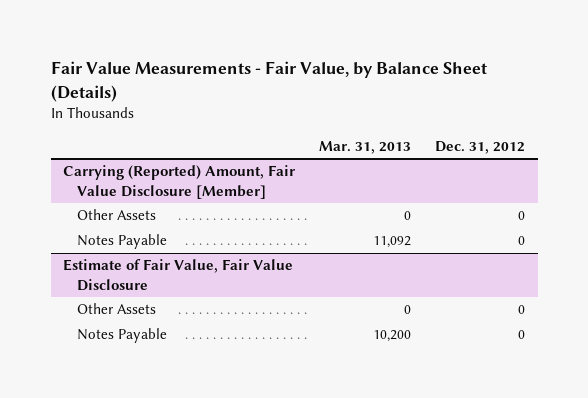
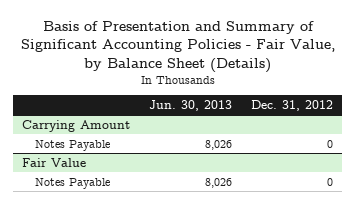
- Fair Value Measurements - Fair Value, by Balance Sheet (Details)
+ Basis of Presentation and Summary of Significant Accounting Policies - Fair Value, by Balance Sheet (Details)
- | Mar. 31, 2013 | Dec. 31, 2012
+ | Jun. 30, 2013 | Dec. 31, 2012
- Carrying (Reported) Amount, Fair Value Disclosure [Member]
- Other Assets | 0 | 0
+ Carrying Amount
- Estimate of Fair Value, Fair Value Disclosure
- Other Assets | 0 | 0
+ Fair Value

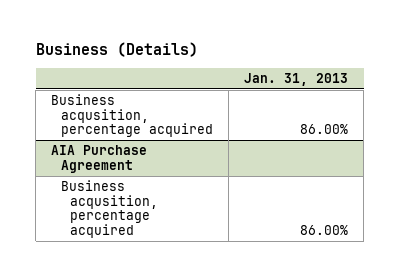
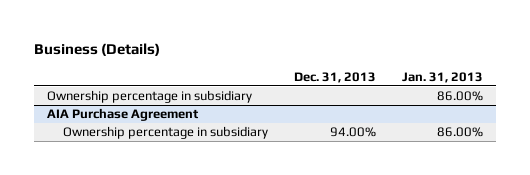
- | Jan. 31, 2013
+ | Dec. 31, 2013 | Jan. 31, 2013
- Business acqusition, percentage acquired | 86.00%
+ Ownership percentage in subsidiary | | 86.00%
@ AIA Purchase Agreement
- Business acqusition, percentage acquired | 86.00%
+ Ownership percentage in subsidiary | 94.00% | 86.00%

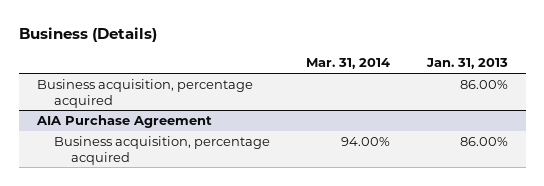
- | Dec. 31, 2013 | Jan. 31, 2013
+ | Mar. 31, 2014 | Jan. 31, 2013
- Ownership percentage in subsidiary | | 86.00%
+ Business acquisition, percentage acquired | | 86.00%
@ AIA Purchase Agreement
- Ownership percentage in subsidiary | 94.00% | 86.00%
+ Business acquisition, percentage acquired | 94.00% | 86.00%

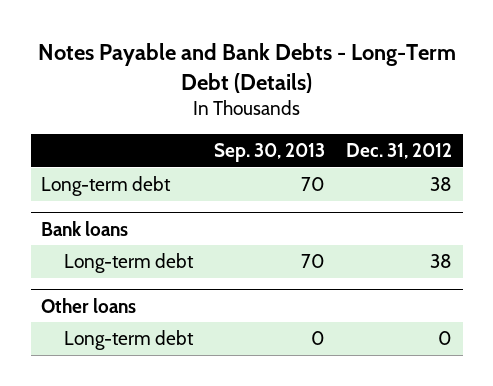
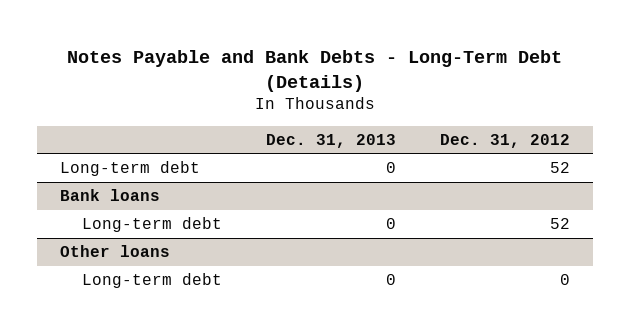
- | Sep. 30, 2013 | Dec. 31, 2012
+ | Dec. 31, 2013 | Dec. 31, 2012
- Long-term debt | 70 | 38
+ Long-term debt | 0 | 52
@ Bank loans
- Long-term debt | 70 | 38
+ Long-term debt | 0 | 52

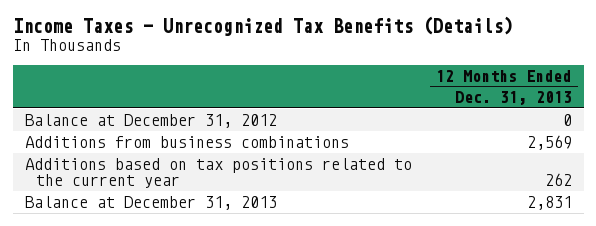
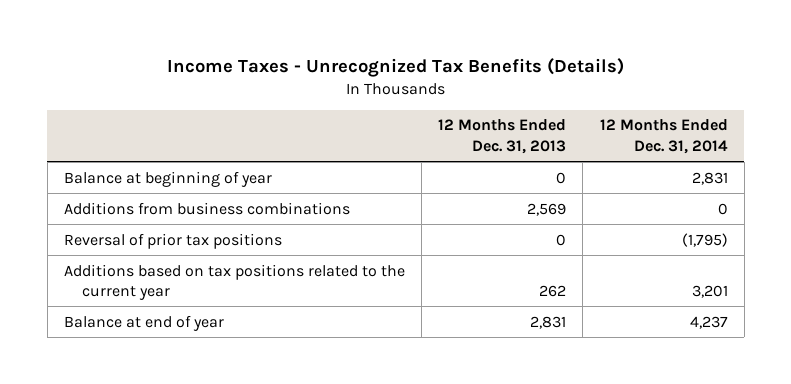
- | 12 Months Ended Dec. 31, 2013
+ | 12 Months Ended Dec. 31, 2013 | 12 Months Ended Dec. 31, 2014
- Balance at December 31, 2012 | 0
+ Balance at beginning of year | 0 | 2,831
+ Reversal of prior tax positions | 0 | (1,795)
- Balance at December 31, 2013 | 2,831
+ Balance at end of year | 2,831 | 4,237

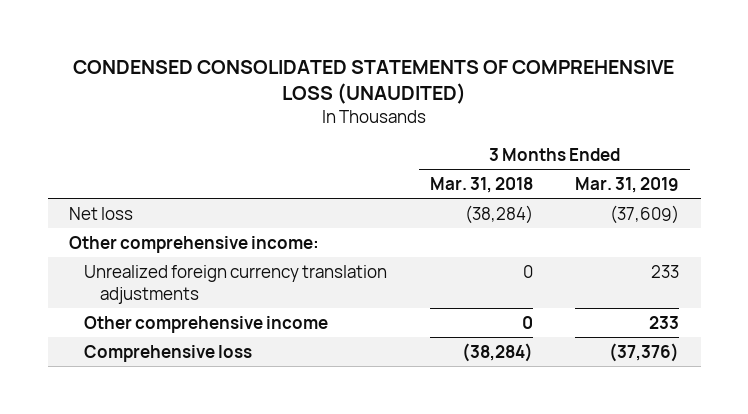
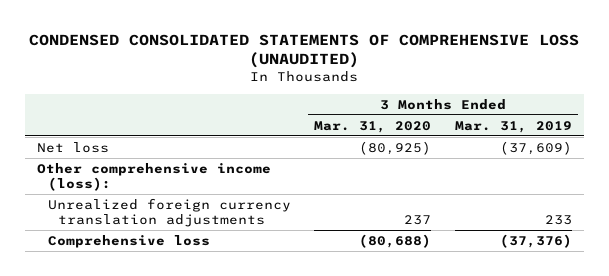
- | 3 Months Ended Mar. 31, 2018 | 3 Months Ended Mar. 31, 2019
+ | 3 Months Ended Mar. 31, 2020 | 3 Months Ended Mar. 31, 2019
- Other comprehensive income:
+ Other comprehensive income (loss):
- Other comprehensive income | 0 | 233

